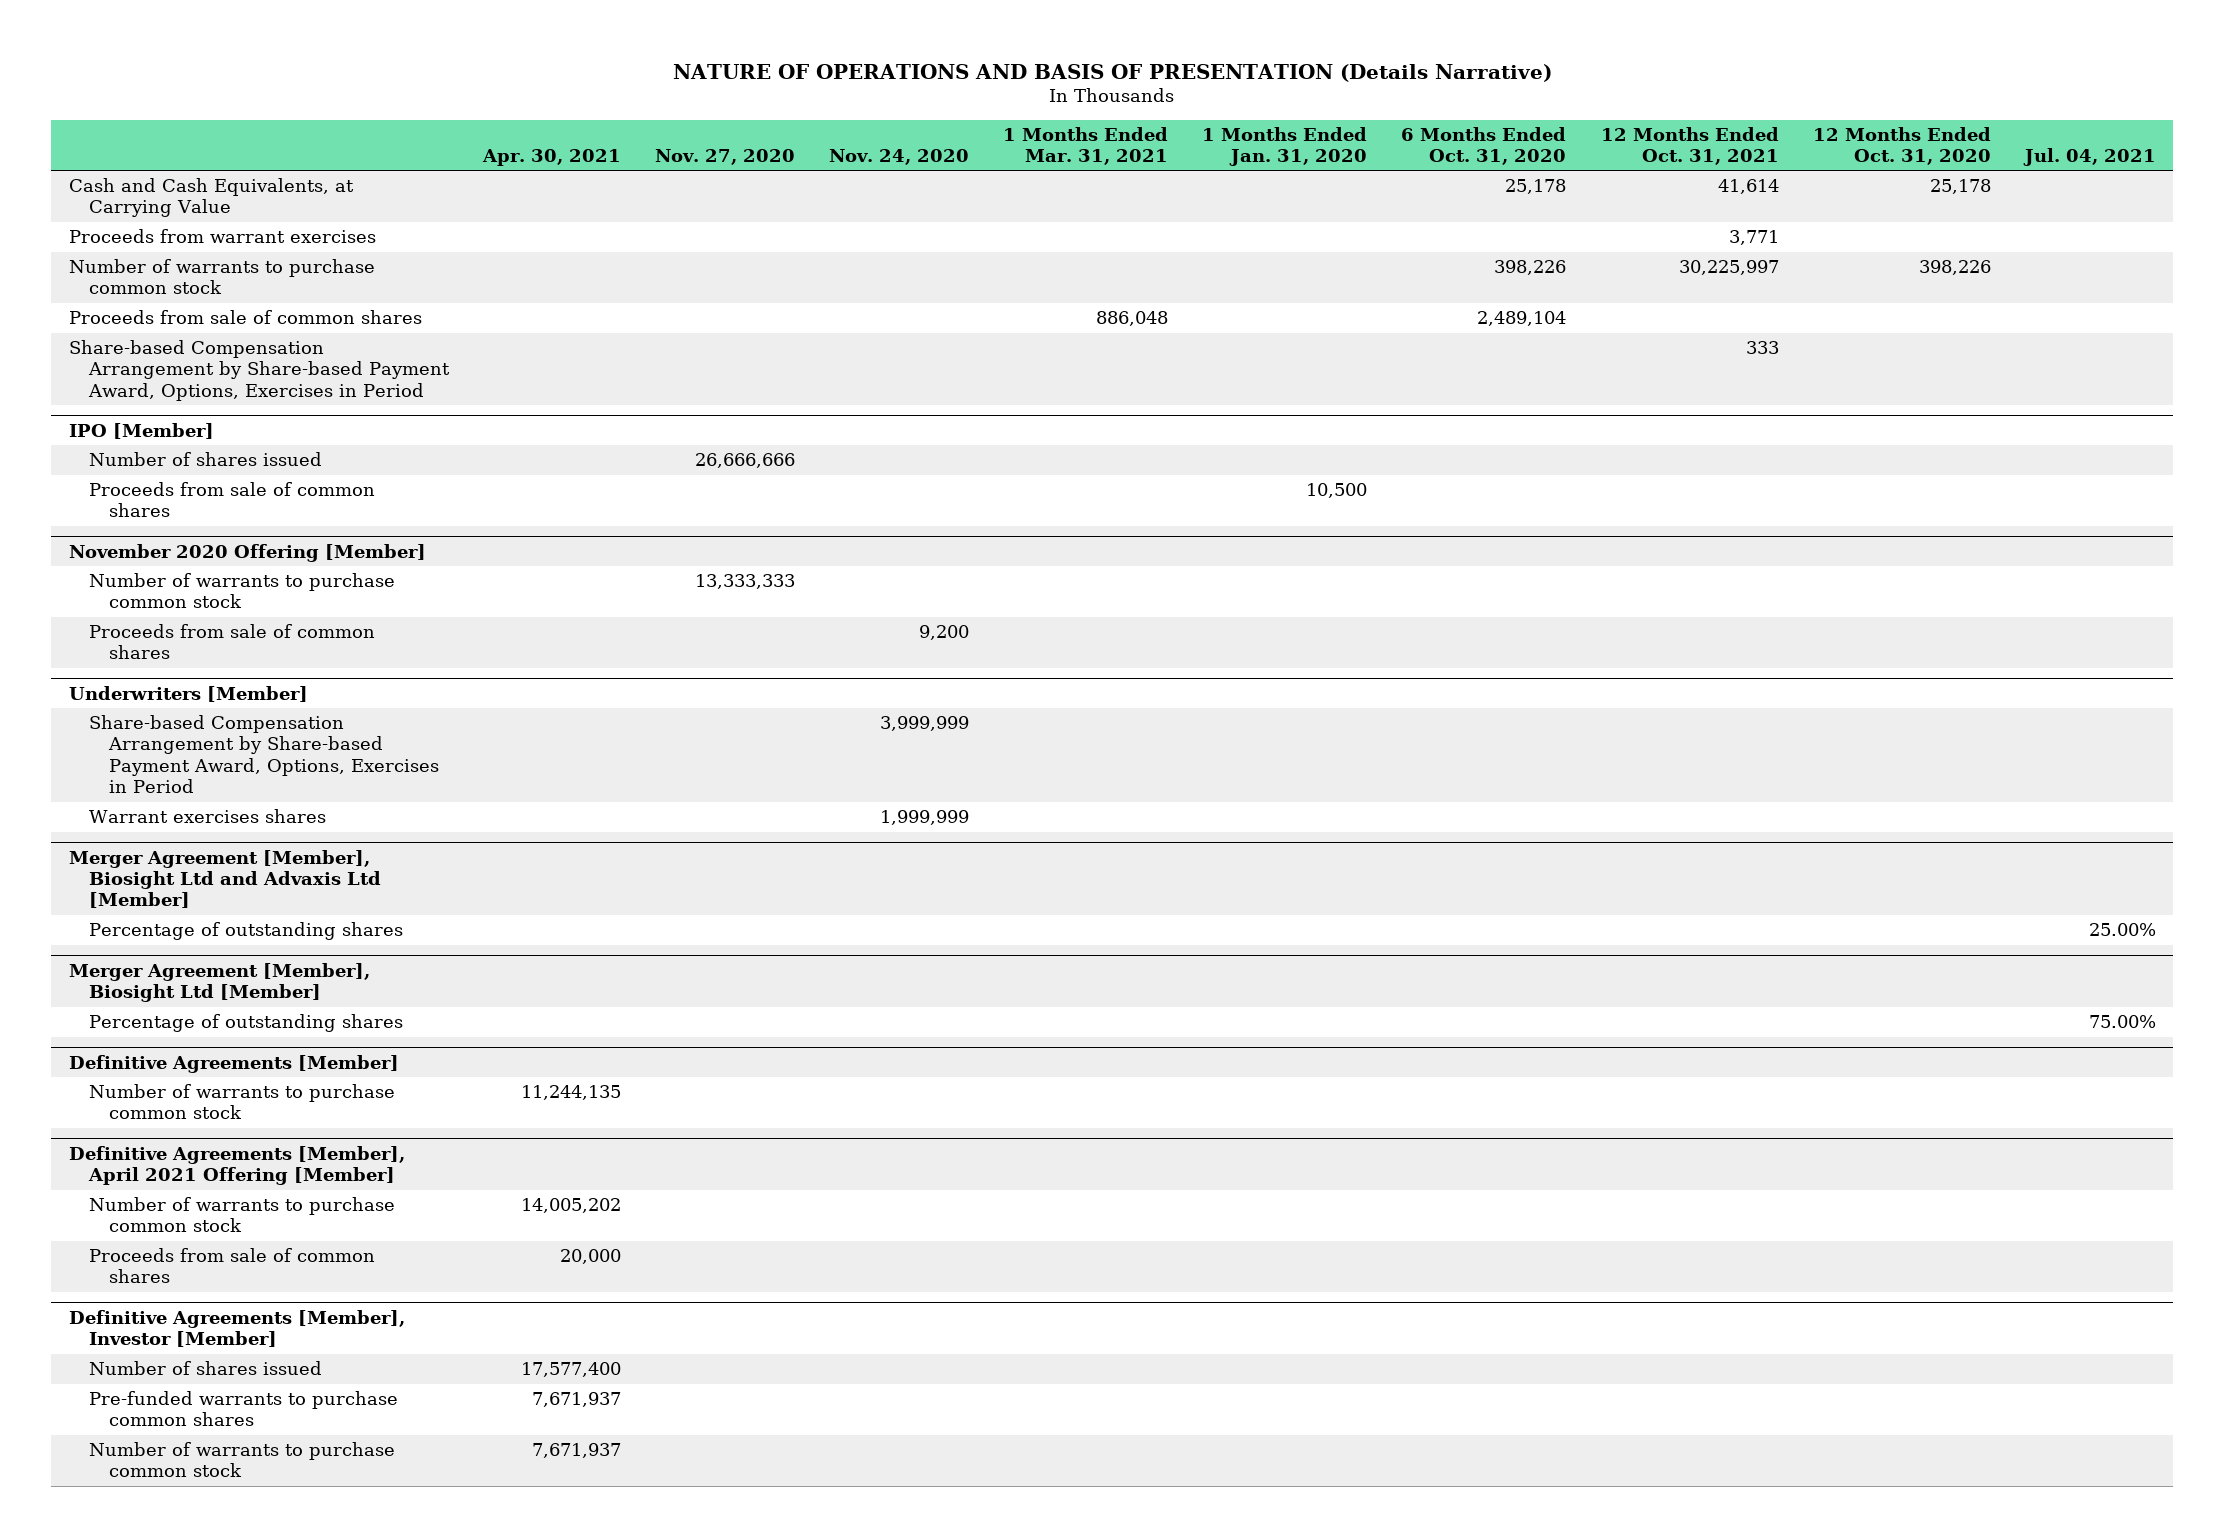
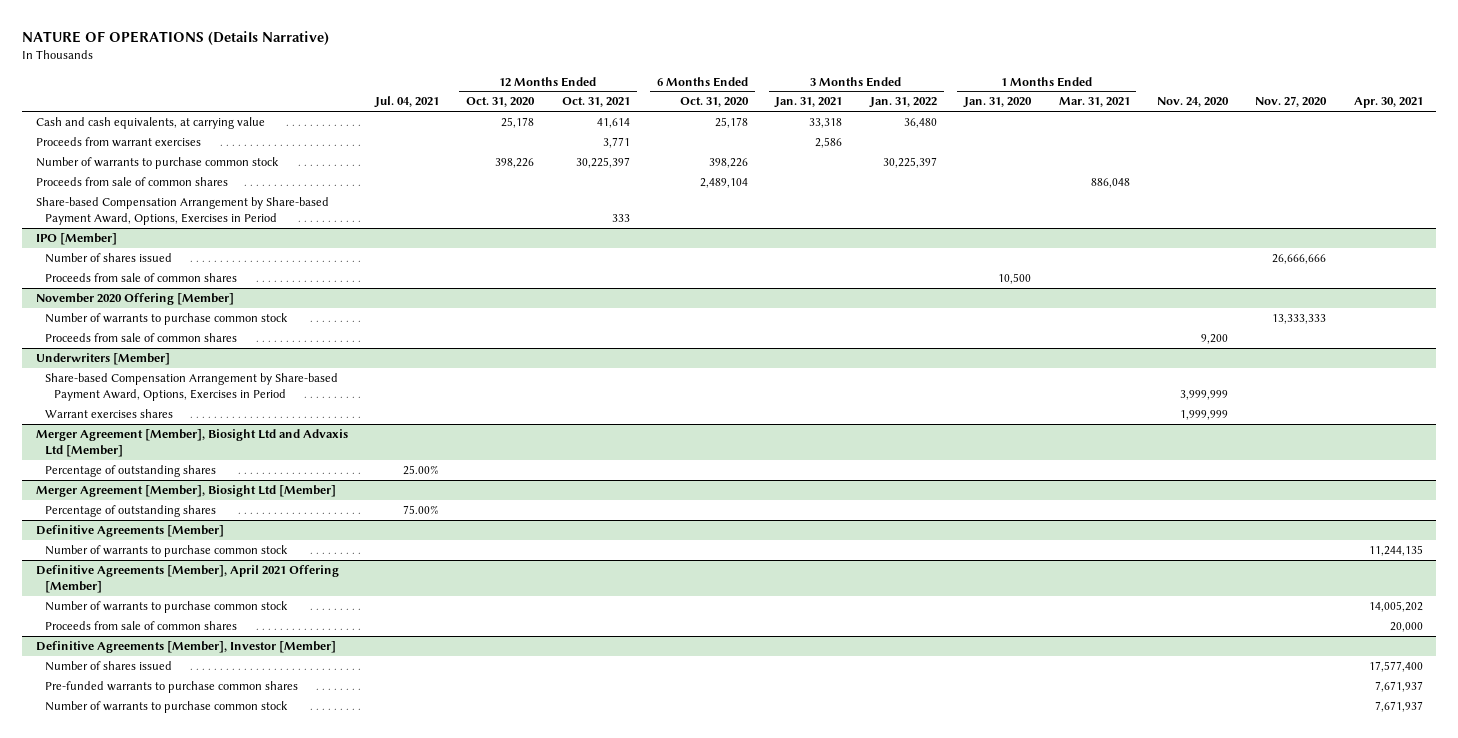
- NATURE OF OPERATIONS AND BASIS OF PRESENTATION (Details Narrative)
+ NATURE OF OPERATIONS (Details Narrative)
- | Apr. 30, 2021 | Nov. 27, 2020 | Nov. 24, 2020 | 1 Months Ended Mar. 31, 2021 | 1 Months Ended Jan. 31, 2020 | 6 Months Ended Oct. 31, 2020 | 12 Months Ended Oct. 31, 2021 | 12 Months Ended Oct. 31, 2020 | Jul. 04, 2021
+ | Jul. 04, 2021 | 12 Months Ended Oct. 31, 2020 | 12 Months Ended Oct. 31, 2021 | 6 Months Ended Oct. 31, 2020 | 3 Months Ended Jan. 31, 2021 | 3 Months Ended Jan. 31, 2022 | 1 Months Ended Jan. 31, 2020 | 1 Months Ended Mar. 31, 2021 | Nov. 24, 2020 | Nov. 27, 2020 | Apr. 30, 2021
- Cash and Cash Equivalents, at Carrying Value | | | | | | 25,178 | 41,614 | 25,178 |
+ Cash and cash equivalents, at carrying value | | 25,178 | 41,614 | 25,178 | 33,318 | 36,480 | | | | |
- Number of warrants to purchase common stock | | | | | | 398,226 | 30,225,997 | 398,226 |
+ Number of warrants to purchase common stock | | 398,226 | 30,225,397 | 398,226 | | 30,225,397 | | | | |

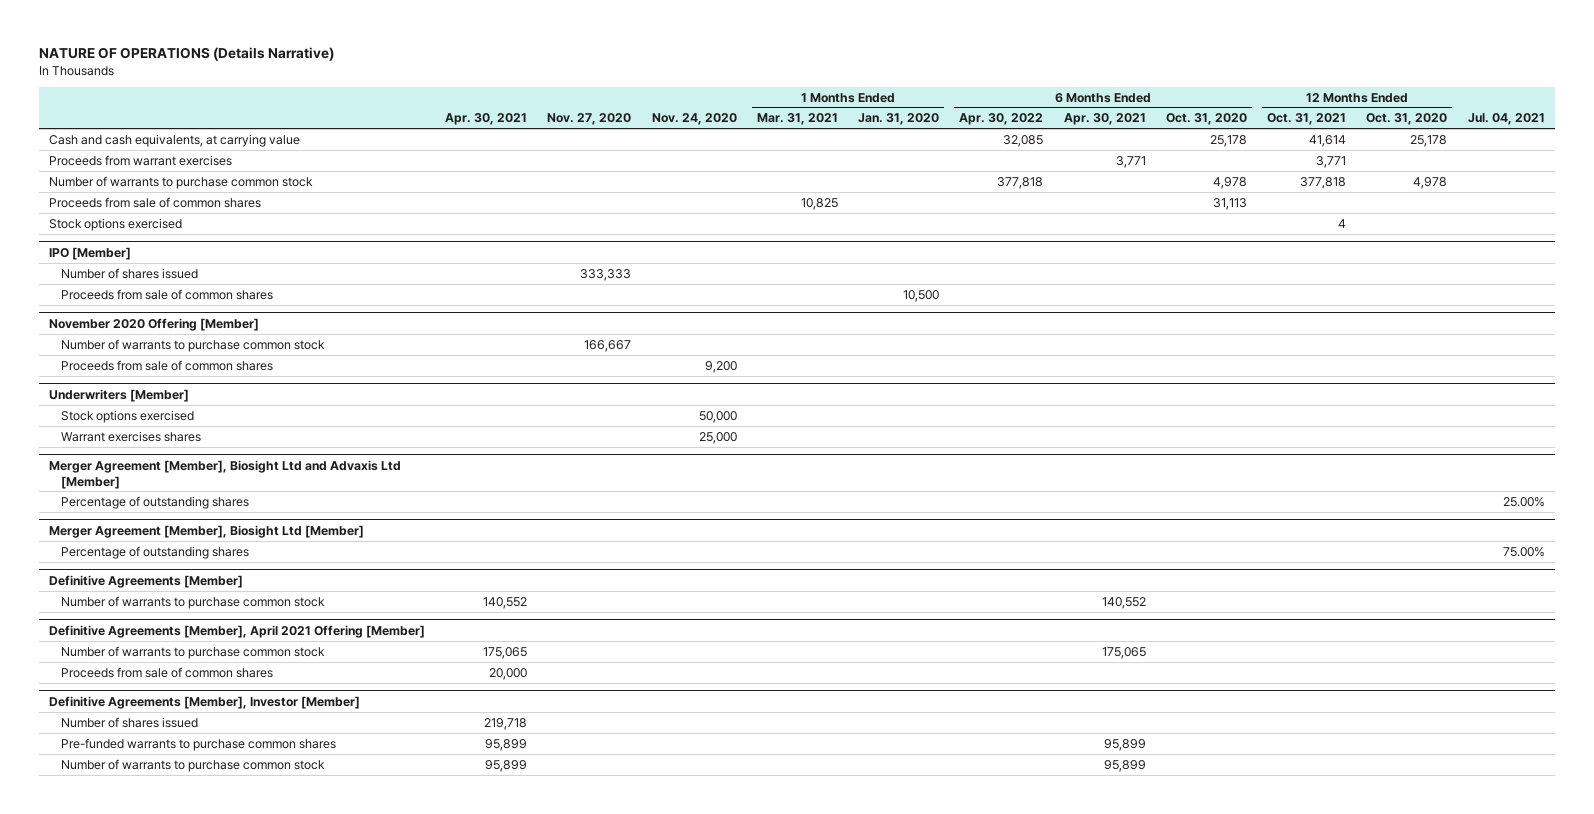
- | Jul. 04, 2021 | 12 Months Ended Oct. 31, 2020 | 12 Months Ended Oct. 31, 2021 | 6 Months Ended Oct. 31, 2020 | 3 Months Ended Jan. 31, 2021 | 3 Months Ended Jan. 31, 2022 | 1 Months Ended Jan. 31, 2020 | 1 Months Ended Mar. 31, 2021 | Nov. 24, 2020 | Nov. 27, 2020 | Apr. 30, 2021
+ | Apr. 30, 2021 | Nov. 27, 2020 | Nov. 24, 2020 | 1 Months Ended Mar. 31, 2021 | 1 Months Ended Jan. 31, 2020 | 6 Months Ended Apr. 30, 2022 | 6 Months Ended Apr. 30, 2021 | 6 Months Ended Oct. 31, 2020 | 12 Months Ended Oct. 31, 2021 | 12 Months Ended Oct. 31, 2020 | Jul. 04, 2021
- Number of warrants to purchase common stock | | 398,226 | 30,225,397 | 398,226 | | 30,225,397 | | | | |
- Proceeds from sale of common shares | | | | 2,489,104 | | | | 886,048 | | |
- Share-based Compensation Arrangement by Share-based Payment Award, Options, Exercises in Period | | | 333 | | | | | | | |
+ Number of warrants to purchase common stock | | | | | | 377,818 | | 4,978 | 377,818 | 4,978 |
+ Proceeds from sale of common shares | | | | 10,825 | | | | 31,113 | | |
+ Stock options exercised | | | | | | | | | 4 | |
@ IPO [Member]
- Number of shares issued | | | | | | | | | | 26,666,666 |
+ Number of shares issued | | 333,333 | | | | | | | | |
@ November 2020 Offering [Member]
- Number of warrants to purchase common stock | | | | | | | | | | 13,333,333 |
+ Number of warrants to purchase common stock | | 166,667 | | | | | | | | |
@ Underwriters [Member]
- Share-based Compensation Arrangement by Share-based Payment Award, Options, Exercises in Period | | | | | | | | | 3,999,999 | |
- Warrant exercises shares | | | | | | | | | 1,999,999 | |
+ Stock options exercised | | | 50,000 | | | | | | | |
+ Warrant exercises shares | | | 25,000 | | | | | | | |
@ Definitive Agreements [Member]
- Number of warrants to purchase common stock | | | | | | | | | | | 11,244,135
+ Number of warrants to purchase common stock | 140,552 | | | | | | 140,552 | | | |
@ Definitive Agreements [Member], April 2021 Offering [Member]
- Number of warrants to purchase common stock | | | | | | | | | | | 14,005,202
+ Number of warrants to purchase common stock | 175,065 | | | | | | 175,065 | | | |
@ Definitive Agreements [Member], Investor [Member]
- Number of shares issued | | | | | | | | | | | 17,577,400
- Pre-funded warrants to purchase common shares | | | | | | | | | | | 7,671,937
- Number of warrants to purchase common stock | | | | | | | | | | | 7,671,937
+ Number of shares issued | 219,718 | | | | | | | | | |
+ Pre-funded warrants to purchase common shares | 95,899 | | | | | | 95,899 | | | |
+ Number of warrants to purchase common stock | 95,899 | | | | | | 95,899 | | | |

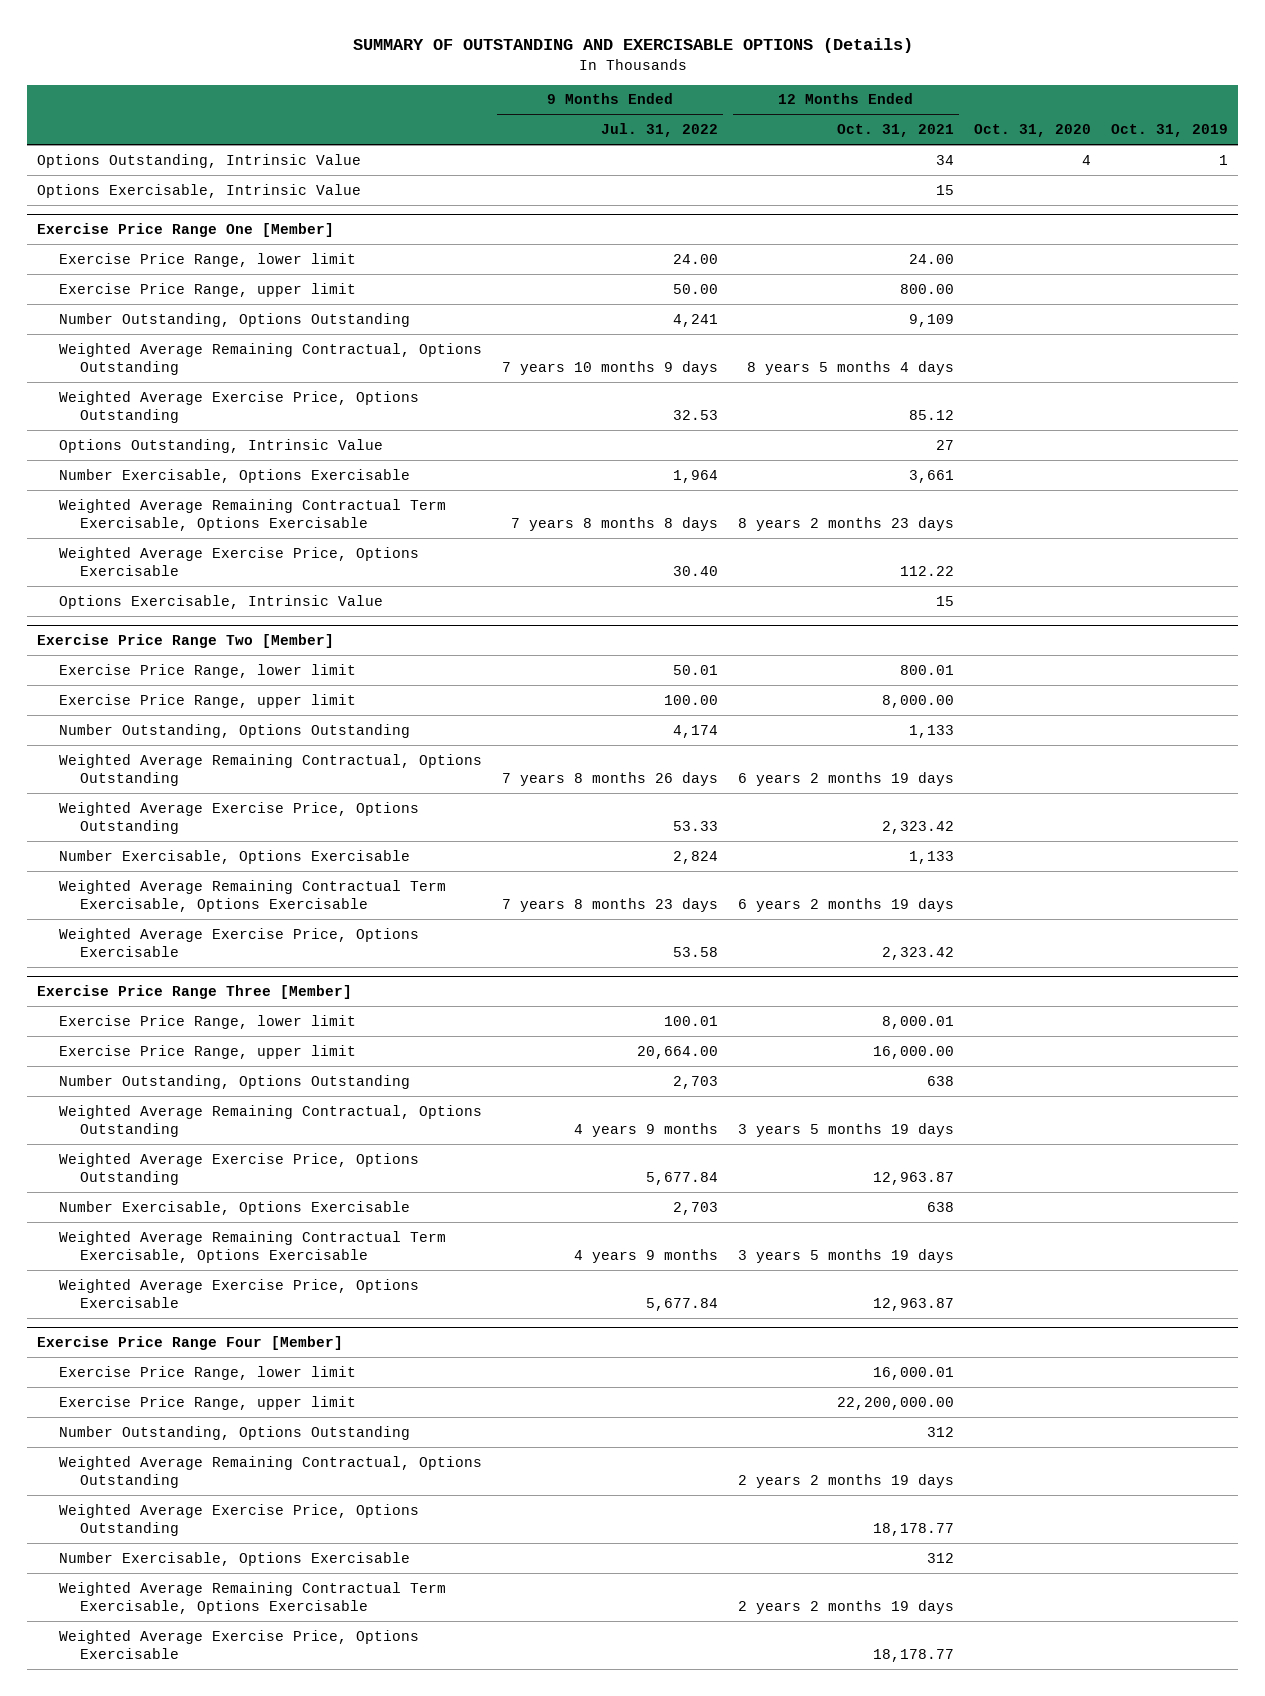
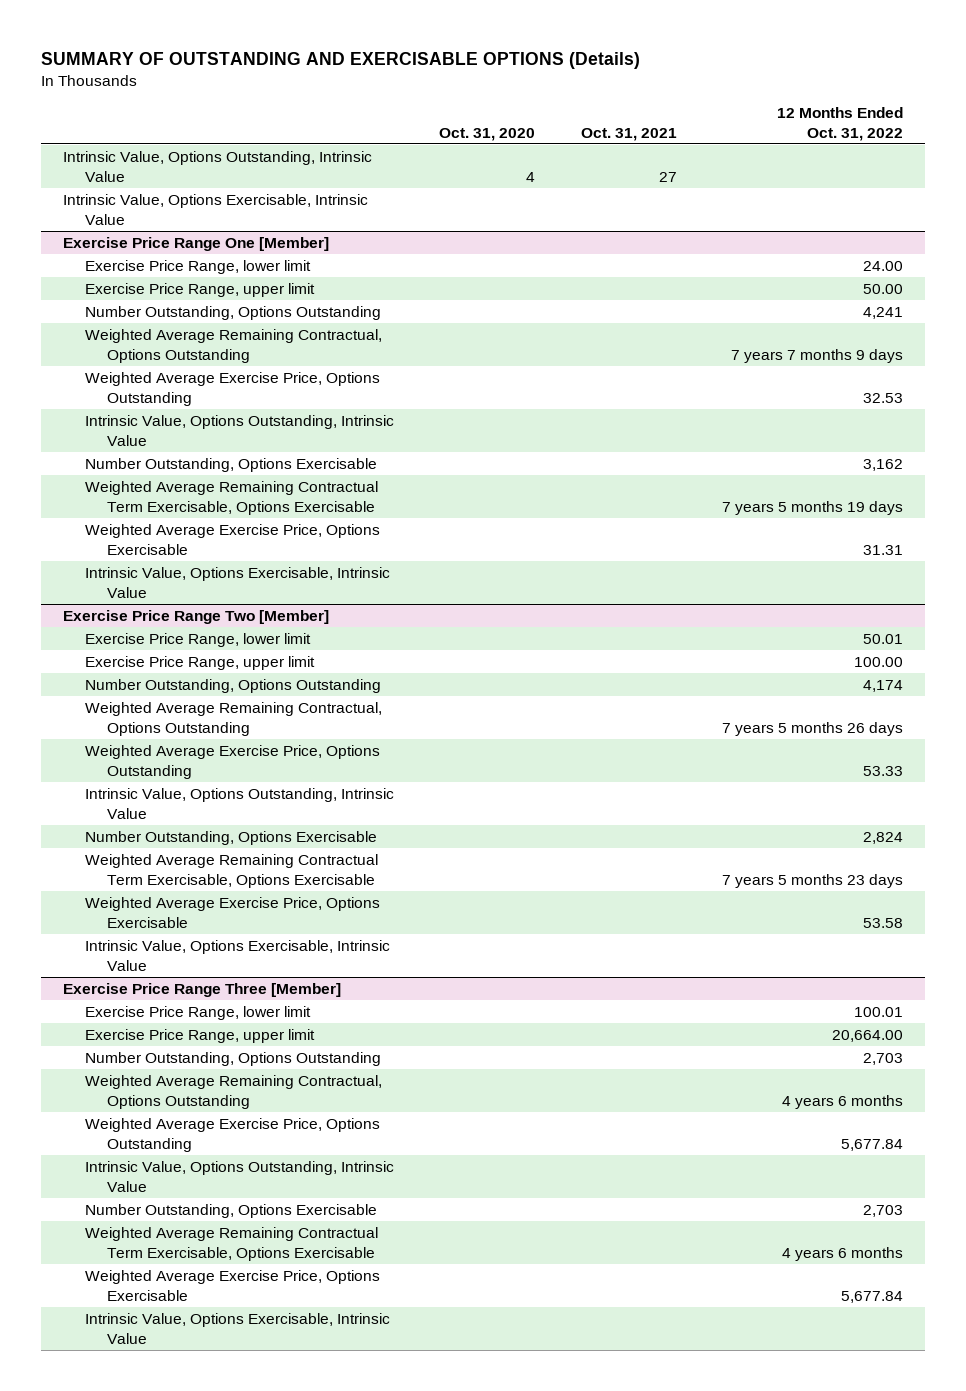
- | 9 Months Ended Jul. 31, 2022 | 12 Months Ended Oct. 31, 2021 | Oct. 31, 2020 | Oct. 31, 2019
+ | Oct. 31, 2020 | Oct. 31, 2021 | 12 Months Ended Oct. 31, 2022
- Options Outstanding, Intrinsic Value | | 34 | 4 | 1
- Options Exercisable, Intrinsic Value | | 15 | |
+ Intrinsic Value, Options Outstanding, Intrinsic Value | 4 | 27 |
+ Intrinsic Value, Options Exercisable, Intrinsic Value
@ Exercise Price Range One [Member]
- Options Outstanding, Intrinsic Value | | 27 | |
- Number Exercisable, Options Exercisable | 1,964 | 3,661 | |
+ Intrinsic Value, Options Outstanding, Intrinsic Value
+ Number Outstanding, Options Exercisable | | | 3,162
- Options Exercisable, Intrinsic Value | | 15 | |
+ Intrinsic Value, Options Exercisable, Intrinsic Value
@ Exercise Price Range Two [Member]
- Number Exercisable, Options Exercisable | 2,824 | 1,133 | |
+ Intrinsic Value, Options Outstanding, Intrinsic Value
+ Number Outstanding, Options Exercisable | | | 2,824
+ Intrinsic Value, Options Exercisable, Intrinsic Value
@ Exercise Price Range Three [Member]
- Number Exercisable, Options Exercisable | 2,703 | 638 | |
+ Intrinsic Value, Options Outstanding, Intrinsic Value
+ Number Outstanding, Options Exercisable | | | 2,703
- Exercise Price Range Four [Member]
- Exercise Price Range, lower limit | | 16,000.01 | |
- Exercise Price Range, upper limit | | 22,200,000.00 | |
- Number Outstanding, Options Outstanding | | 312 | |
- Weighted Average Remaining Contractual, Options Outstanding | | 2 years 2 months 19 days | |
- Weighted Average Exercise Price, Options Outstanding | | 18,178.77 | |
- Number Exercisable, Options Exercisable | | 312 | |
- Weighted Average Remaining Contractual Term Exercisable, Options Exercisable | | 2 years 2 months 19 days | |
- Weighted Average Exercise Price, Options Exercisable | | 18,178.77 | |
@ Exercise Price Range Three [Member]
+ Intrinsic Value, Options Exercisable, Intrinsic Value

